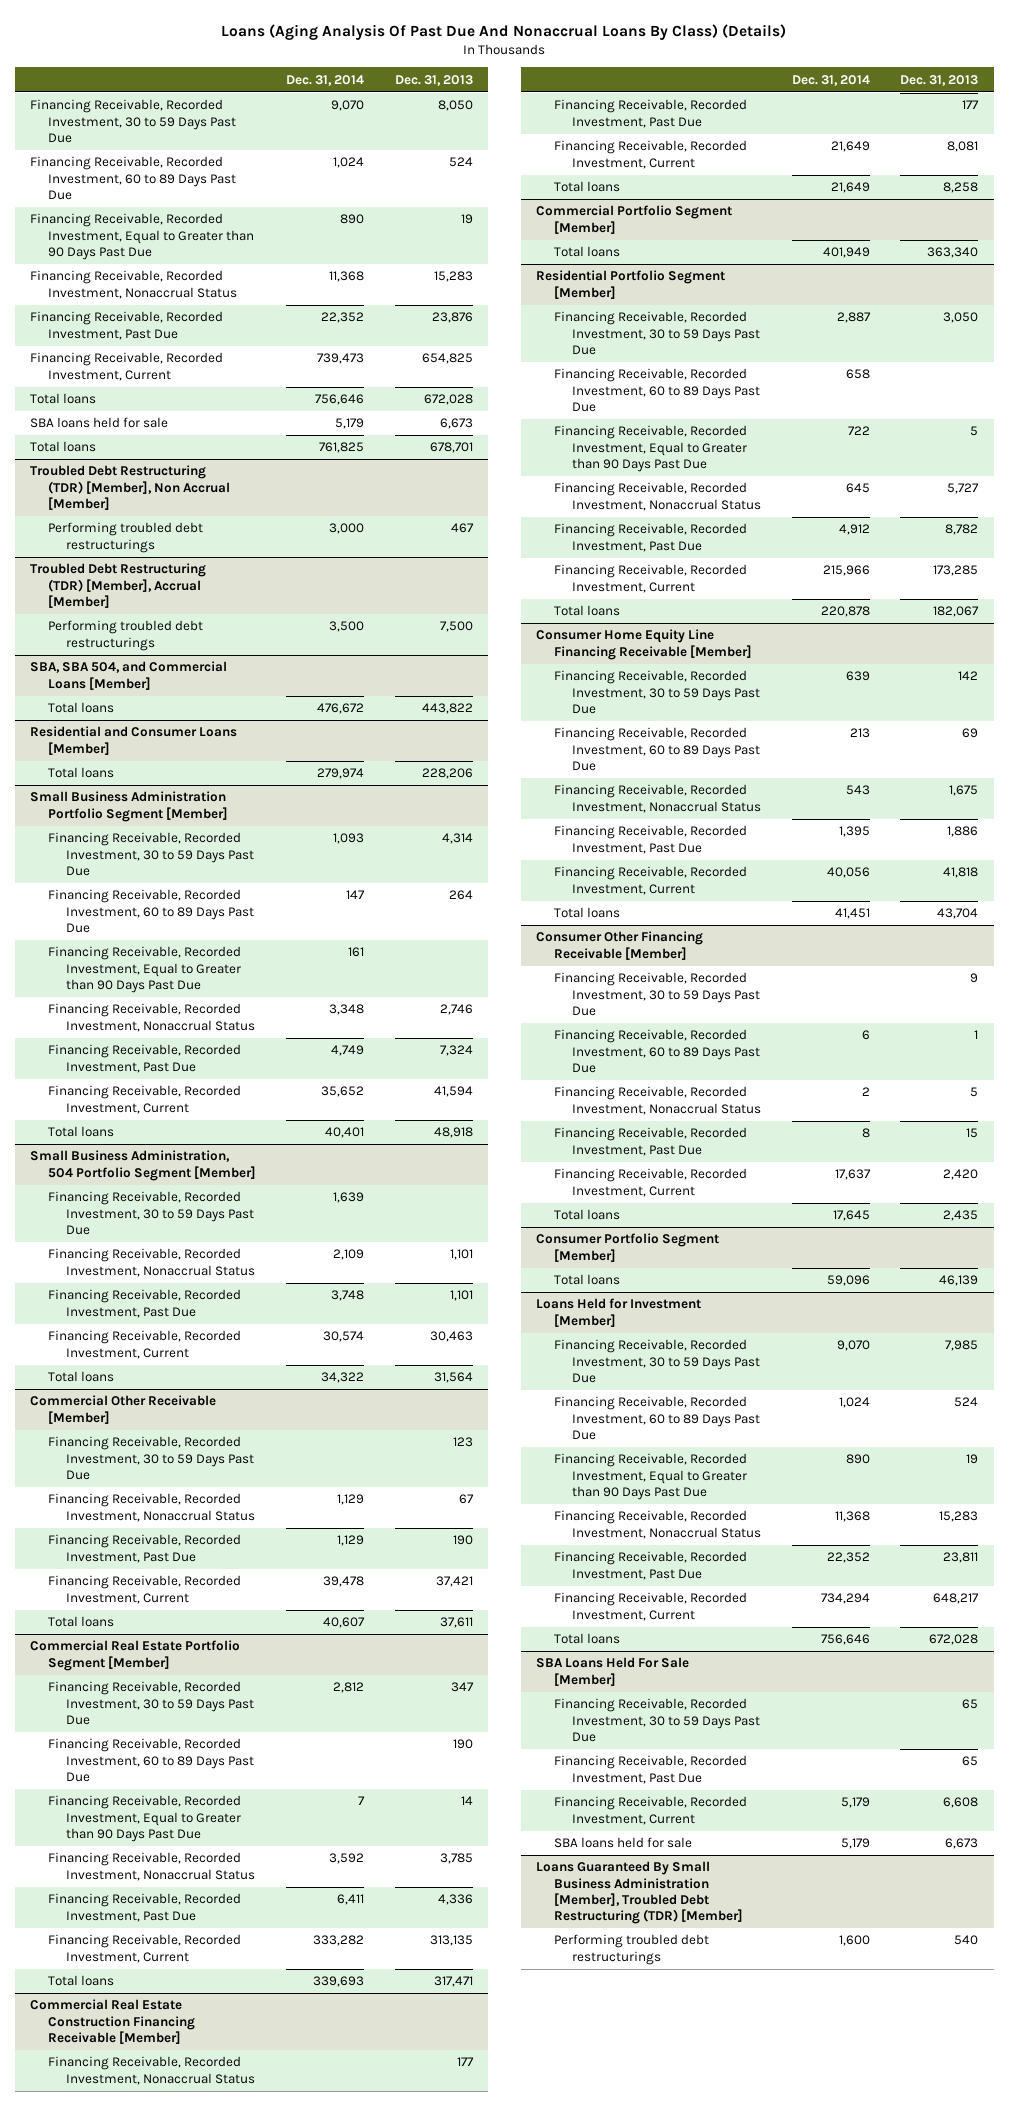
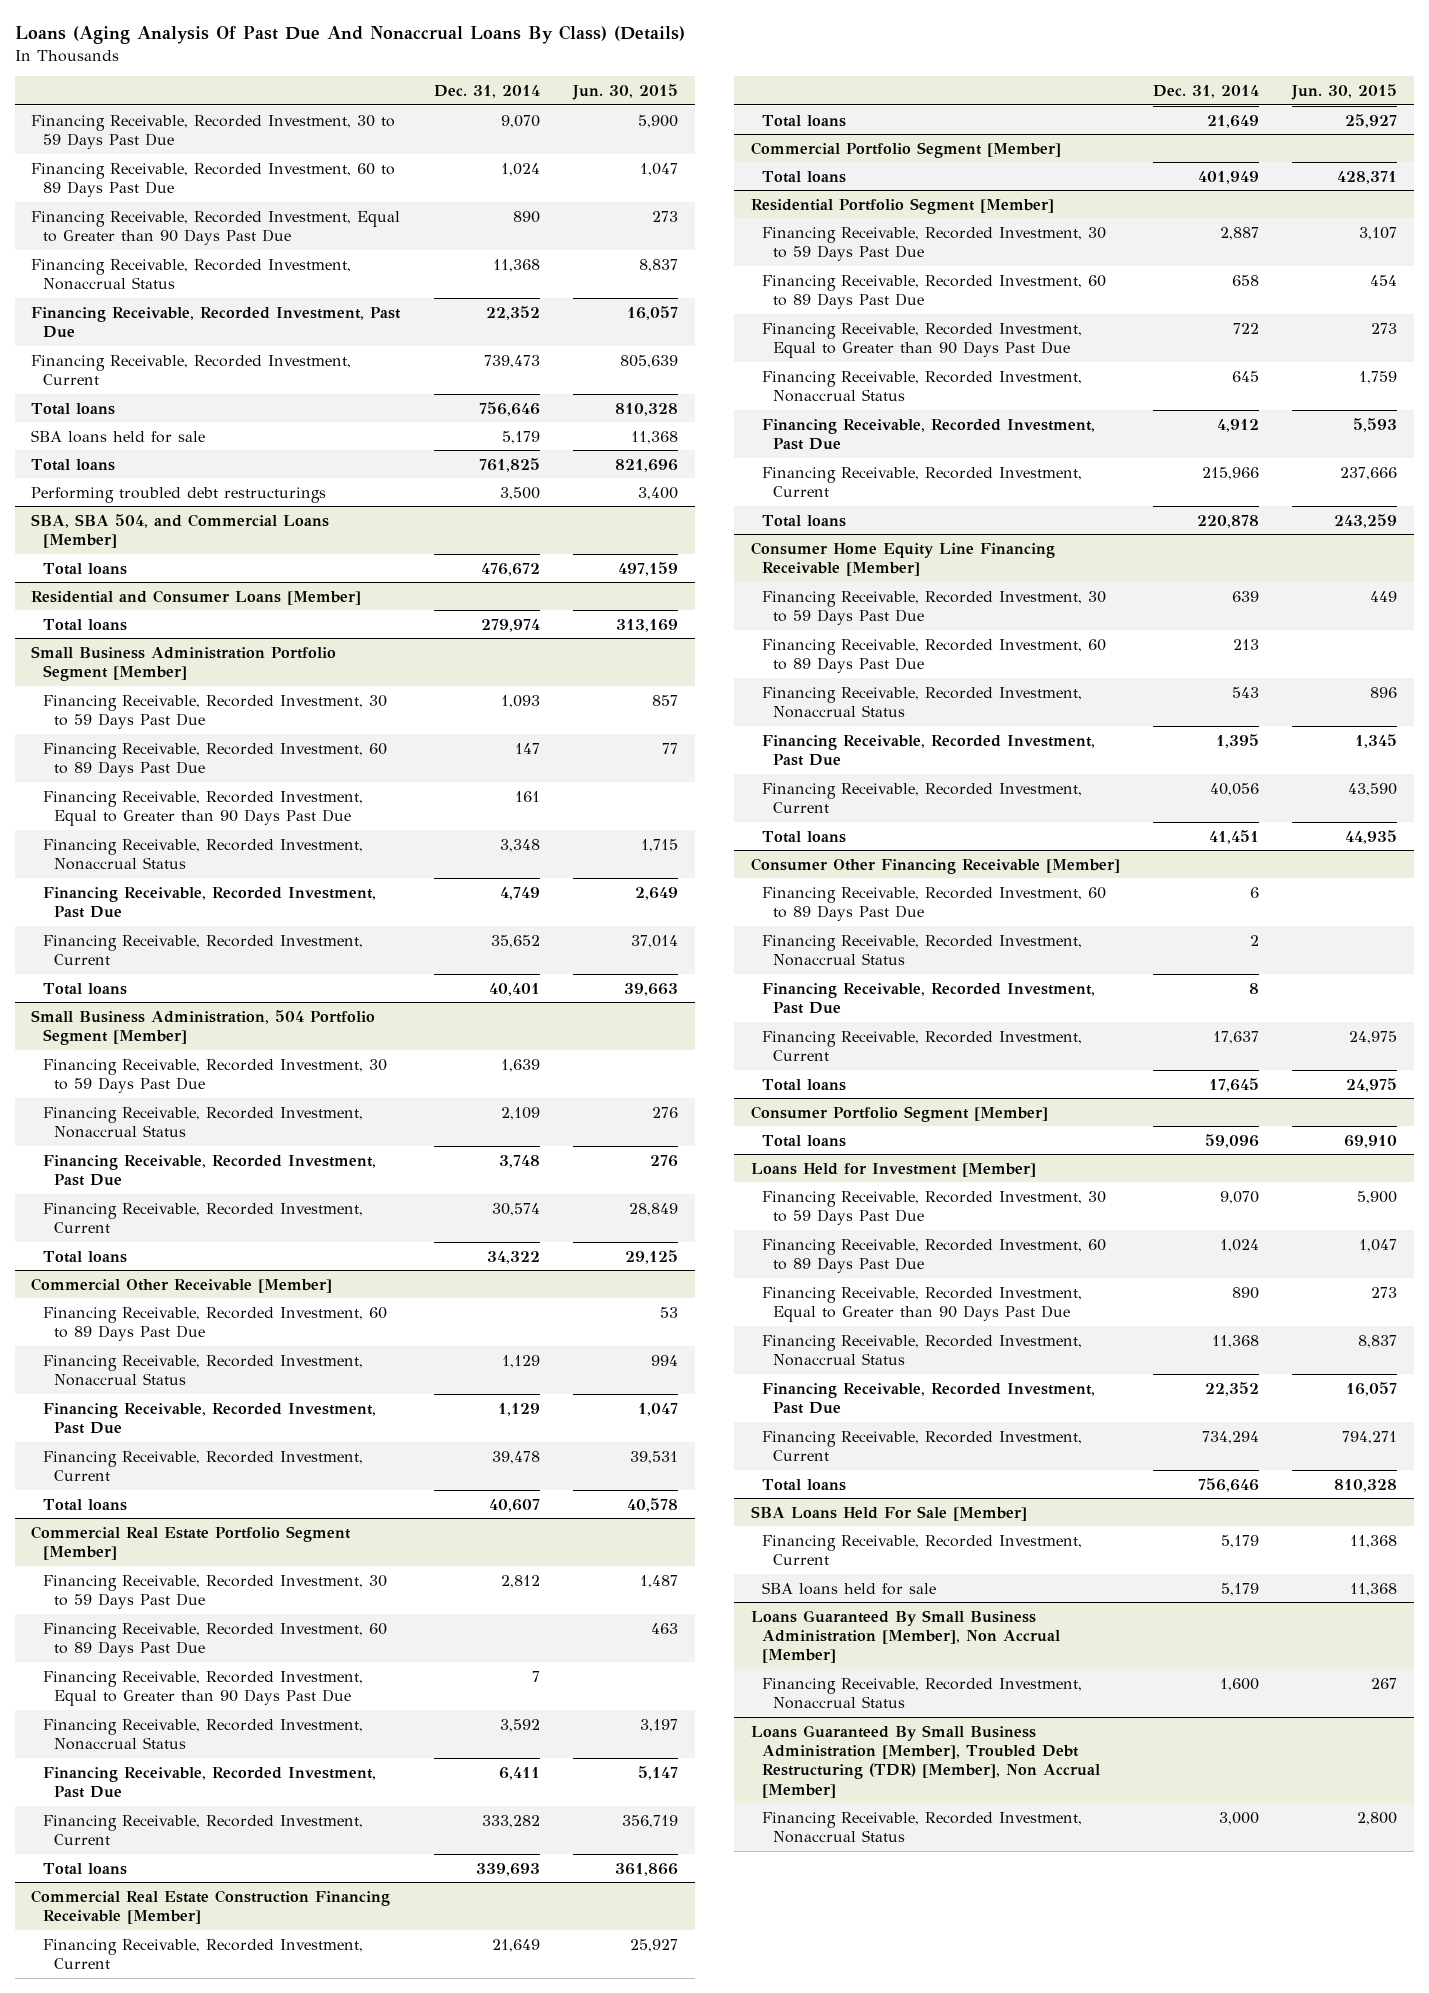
- | Dec. 31, 2014 | Dec. 31, 2013
+ | Dec. 31, 2014 | Jun. 30, 2015
- Troubled Debt Restructuring (TDR) [Member], Non Accrual [Member]
- Performing troubled debt restructurings | 3,000 | 467
- Troubled Debt Restructuring (TDR) [Member], Accrual [Member]
@ Commercial Other Receivable [Member]
- Financing Receivable, Recorded Investment, 30 to 59 Days Past Due | | 123
+ Financing Receivable, Recorded Investment, 60 to 89 Days Past Due | | 53
@ Commercial Real Estate Construction Financing Receivable [Member]
- Financing Receivable, Recorded Investment, Nonaccrual Status | | 177
- Financing Receivable, Recorded Investment, Past Due | | 177
@ Consumer Other Financing Receivable [Member]
- Financing Receivable, Recorded Investment, 30 to 59 Days Past Due | | 9
@ SBA Loans Held For Sale [Member]
- Financing Receivable, Recorded Investment, 30 to 59 Days Past Due | | 65
- Financing Receivable, Recorded Investment, Past Due | | 65
- Loans Guaranteed By Small Business Administration [Member], Troubled Debt Restructuring (TDR) [Member]
- Performing troubled debt restructurings | 1,600 | 540
+ Loans Guaranteed By Small Business Administration [Member], Non Accrual [Member]
+ Financing Receivable, Recorded Investment, Nonaccrual Status | 1,600 | 267
+ Loans Guaranteed By Small Business Administration [Member], Troubled Debt Restructuring (TDR) [Member], Non Accrual [Member]
+ Financing Receivable, Recorded Investment, Nonaccrual Status | 3,000 | 2,800

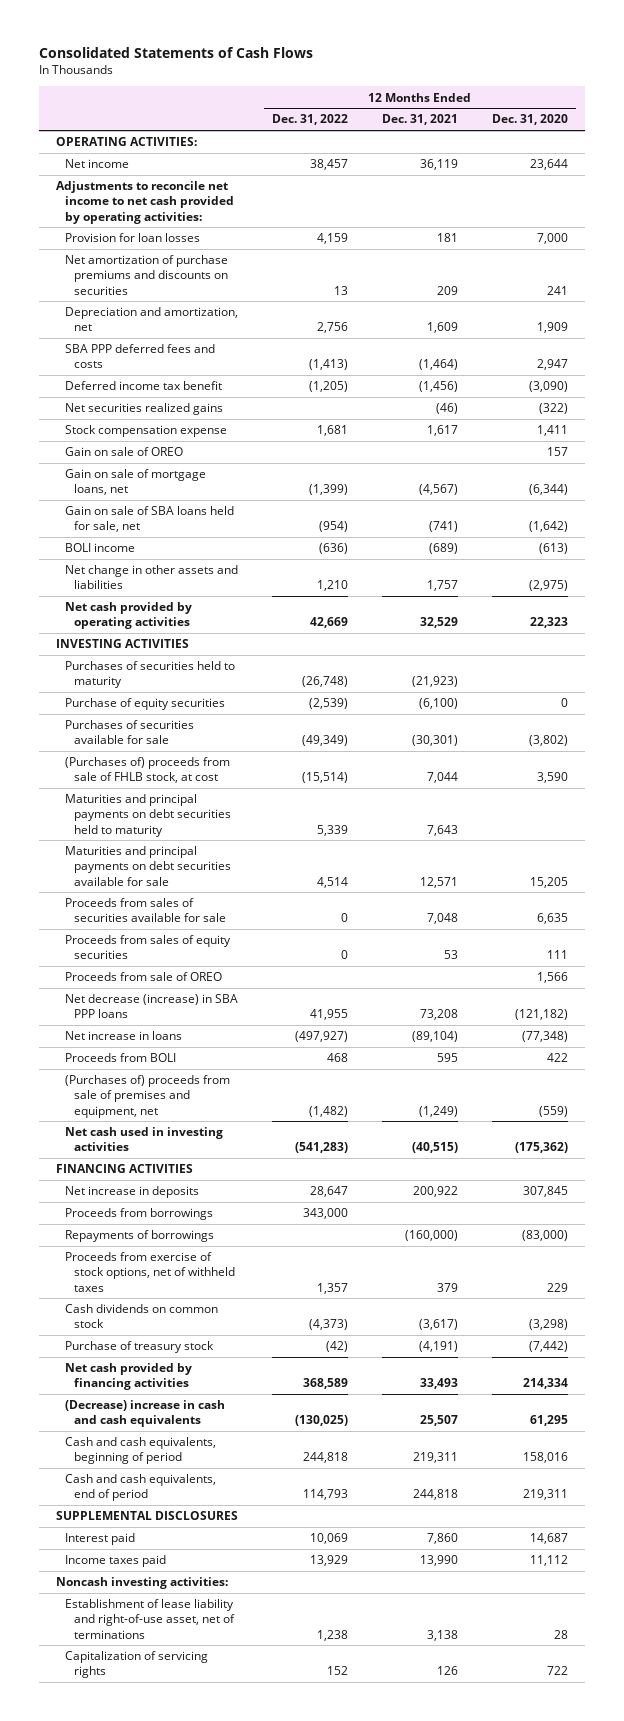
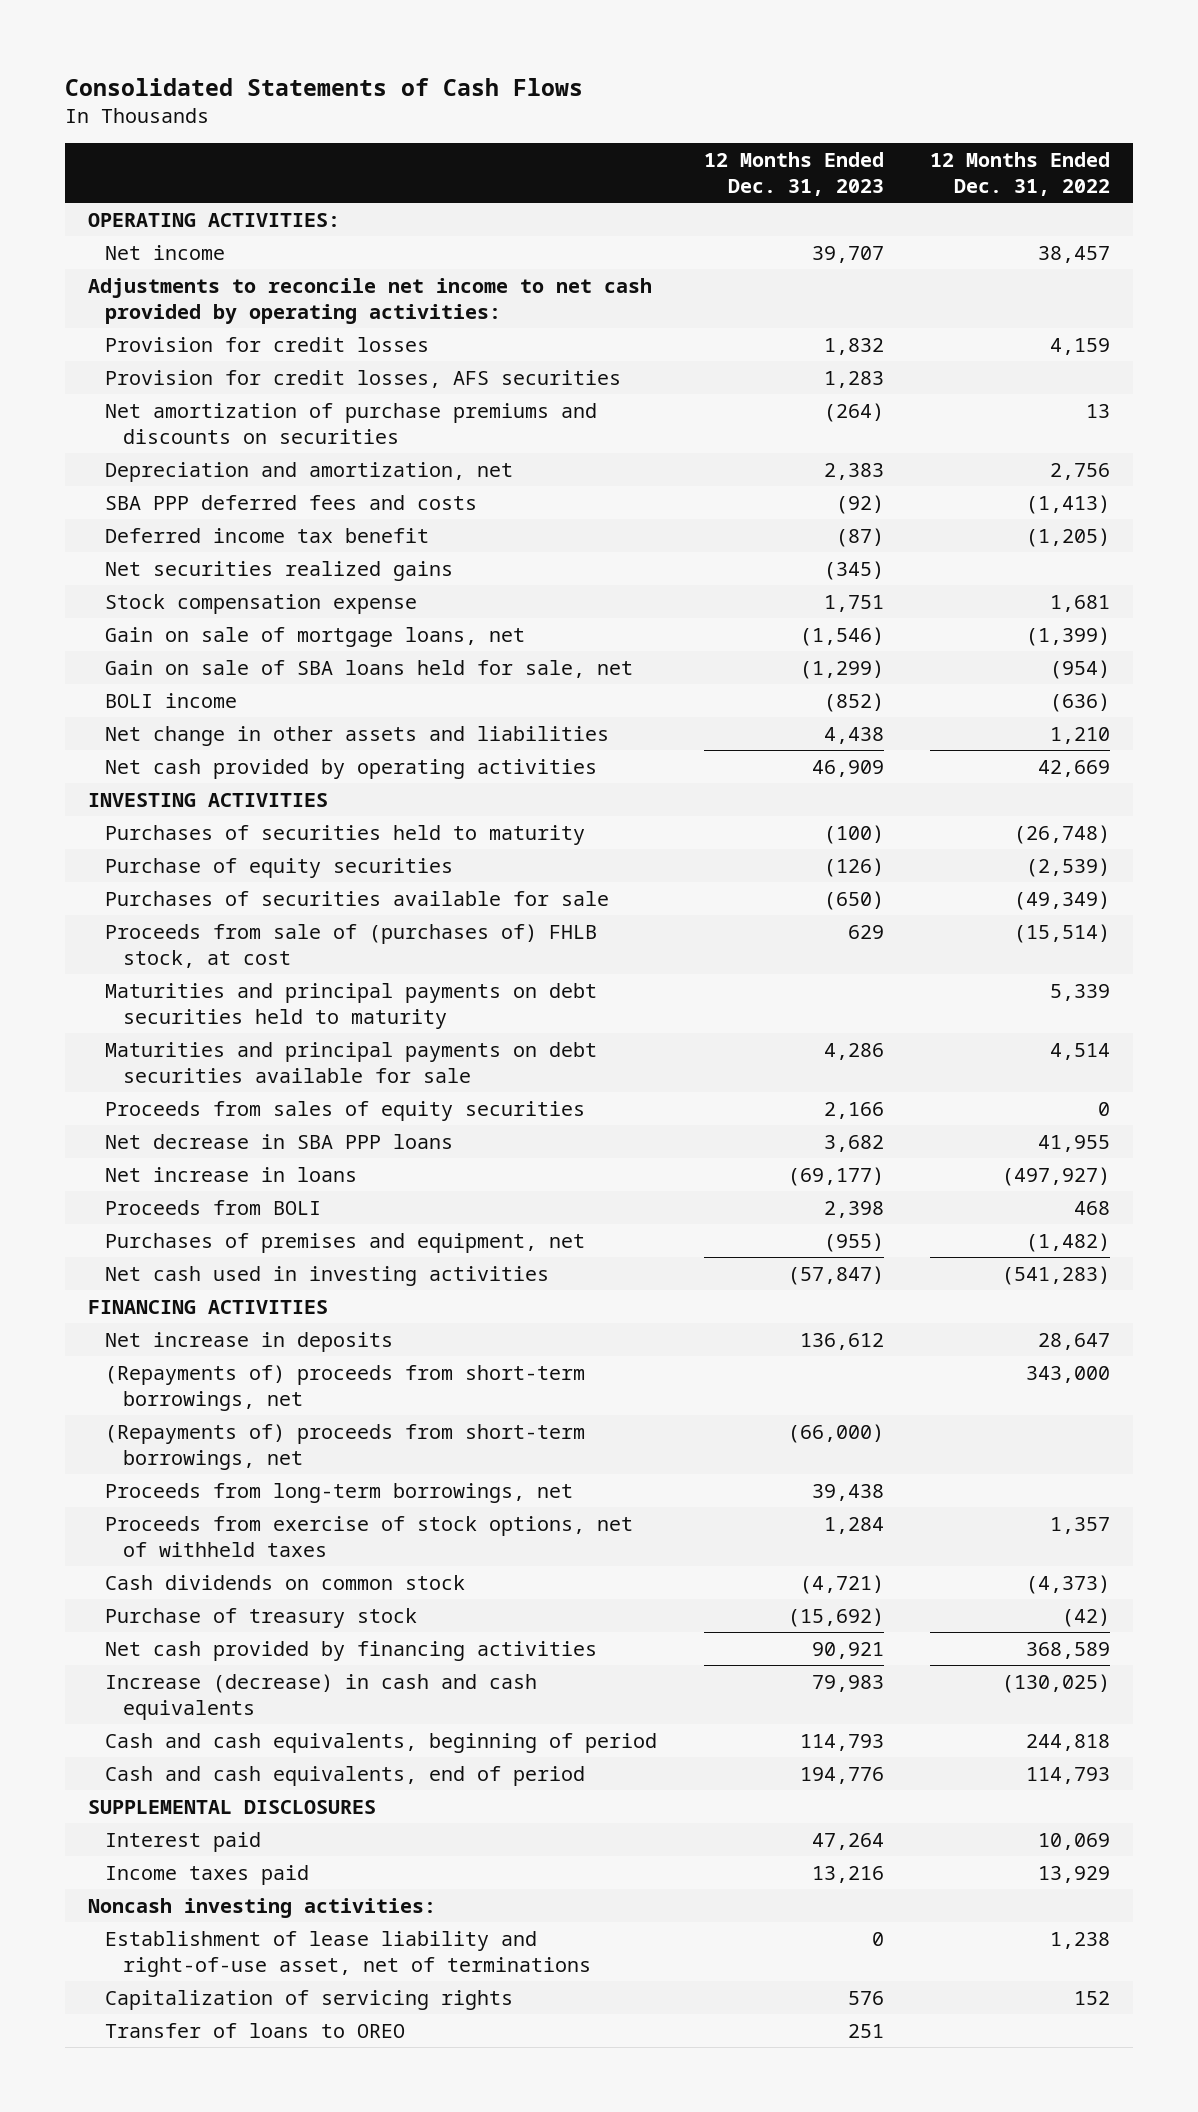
- | 12 Months Ended Dec. 31, 2022 | 12 Months Ended Dec. 31, 2021 | 12 Months Ended Dec. 31, 2020
+ | 12 Months Ended Dec. 31, 2023 | 12 Months Ended Dec. 31, 2022
- Provision for loan losses | 4,159 | 181 | 7,000
+ Provision for credit losses | 1,832 | 4,159
+ Provision for credit losses, AFS securities | 1,283 |
- Gain on sale of OREO | | | 157
- (Purchases of) proceeds from sale of FHLB stock, at cost | (15,514) | 7,044 | 3,590
+ Proceeds from sale of (purchases of) FHLB stock, at cost | 629 | (15,514)
- Proceeds from sales of securities available for sale | 0 | 7,048 | 6,635
- Proceeds from sale of OREO | | | 1,566
- Net decrease (increase) in SBA PPP loans | 41,955 | 73,208 | (121,182)
+ Net decrease in SBA PPP loans | 3,682 | 41,955
- (Purchases of) proceeds from sale of premises and equipment, net | (1,482) | (1,249) | (559)
+ Purchases of premises and equipment, net | (955) | (1,482)
- Proceeds from borrowings | 343,000 | |
- Repayments of borrowings | | (160,000) | (83,000)
+ (Repayments of) proceeds from short-term borrowings, net | | 343,000
+ (Repayments of) proceeds from short-term borrowings, net | (66,000) |
+ Proceeds from long-term borrowings, net | 39,438 |
- (Decrease) increase in cash and cash equivalents | (130,025) | 25,507 | 61,295
+ Increase (decrease) in cash and cash equivalents | 79,983 | (130,025)
+ Transfer of loans to OREO | 251 |

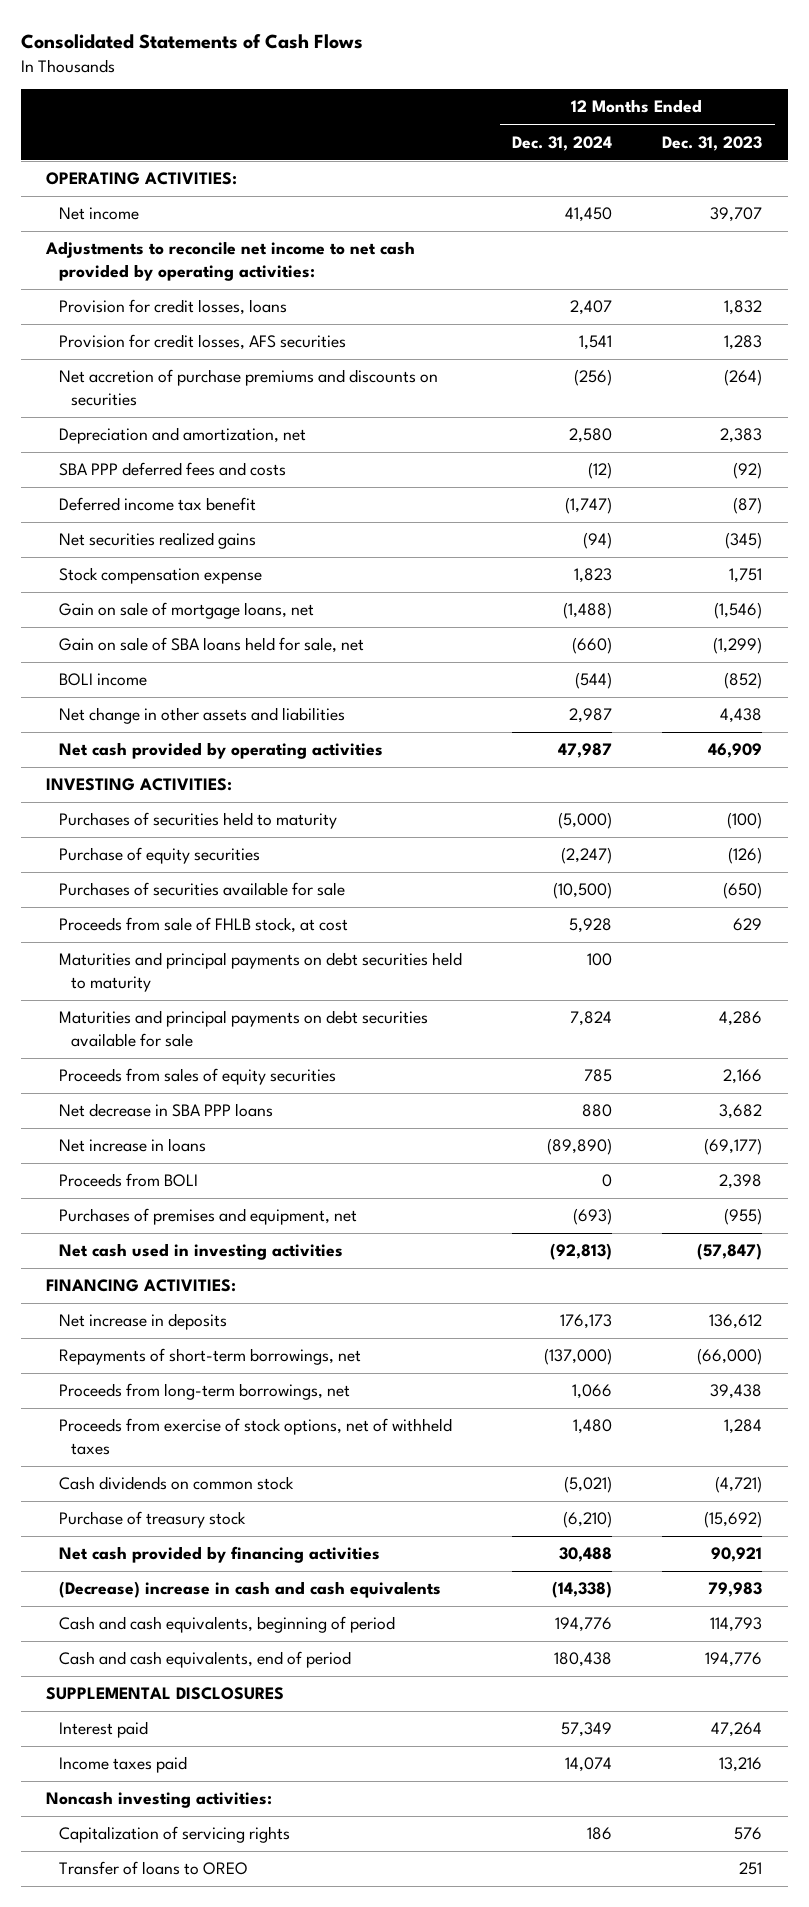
- | 12 Months Ended Dec. 31, 2023 | 12 Months Ended Dec. 31, 2022
+ | 12 Months Ended Dec. 31, 2024 | 12 Months Ended Dec. 31, 2023
- Provision for credit losses | 1,832 | 4,159
+ Provision for credit losses, loans | 2,407 | 1,832
- Net amortization of purchase premiums and discounts on securities | (264) | 13
+ Net accretion of purchase premiums and discounts on securities | (256) | (264)
- INVESTING ACTIVITIES
+ INVESTING ACTIVITIES:
- Proceeds from sale of (purchases of) FHLB stock, at cost | 629 | (15,514)
+ Proceeds from sale of FHLB stock, at cost | 5,928 | 629
- FINANCING ACTIVITIES
+ FINANCING ACTIVITIES:
- (Repayments of) proceeds from short-term borrowings, net | | 343,000
- (Repayments of) proceeds from short-term borrowings, net | (66,000) |
+ Repayments of short-term borrowings, net | (137,000) | (66,000)
- Increase (decrease) in cash and cash equivalents | 79,983 | (130,025)
+ (Decrease) increase in cash and cash equivalents | (14,338) | 79,983
- Establishment of lease liability and right-of-use asset, net of terminations | 0 | 1,238

